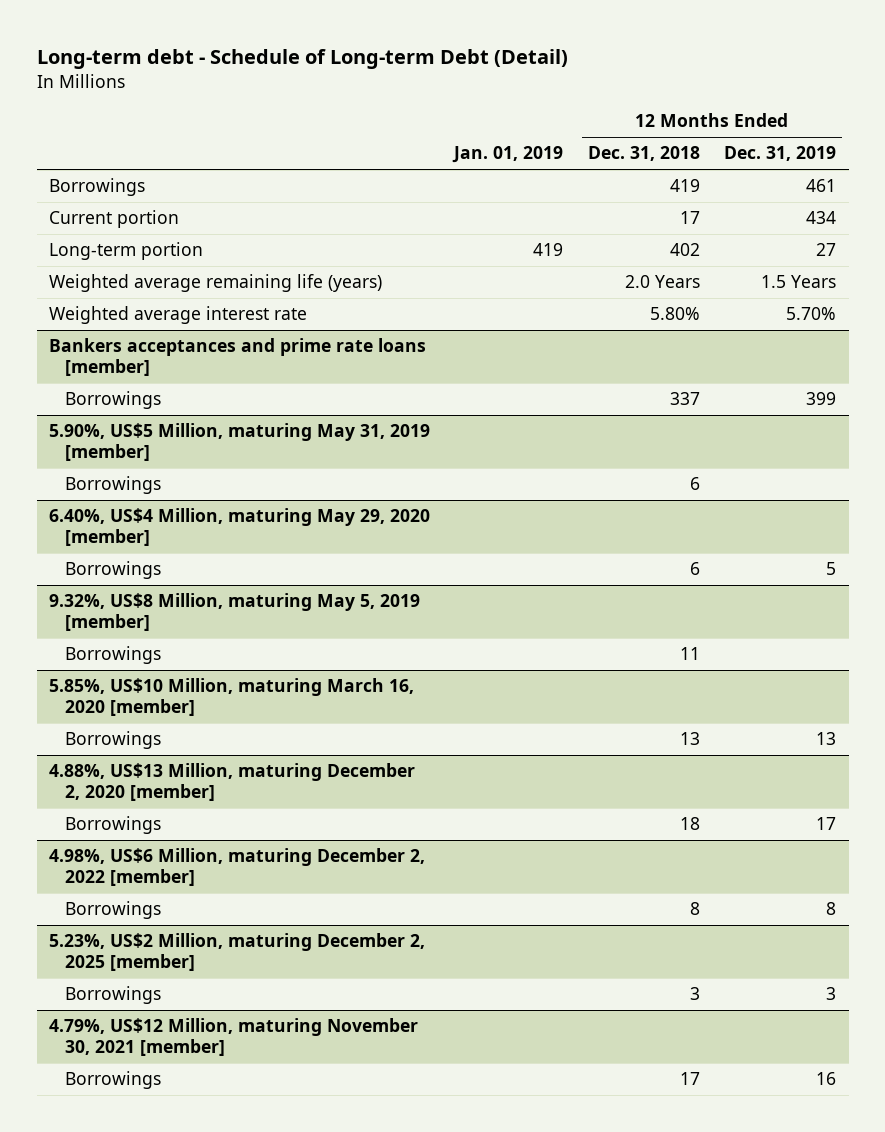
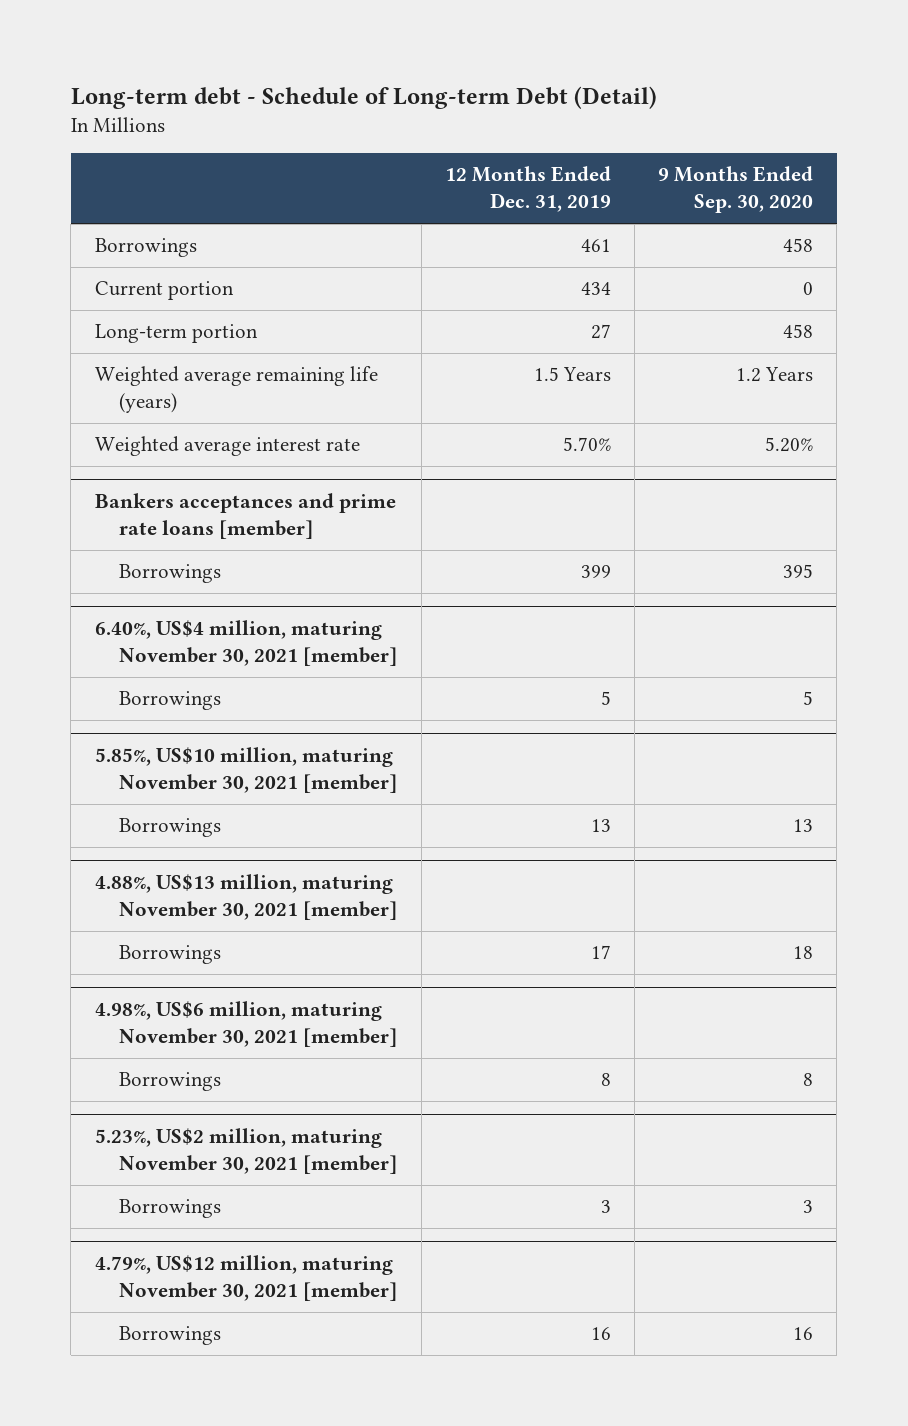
- | Jan. 01, 2019 | 12 Months Ended Dec. 31, 2018 | 12 Months Ended Dec. 31, 2019
+ | 12 Months Ended Dec. 31, 2019 | 9 Months Ended Sep. 30, 2020
- 5.90%, US$5 Million, maturing May 31, 2019 [member]
- Borrowings | | 6 |
- 6.40%, US$4 Million, maturing May 29, 2020 [member]
+ 6.40%, US$4 million, maturing November 30, 2021 [member]
- 9.32%, US$8 Million, maturing May 5, 2019 [member]
- Borrowings | | 11 |
- 5.85%, US$10 Million, maturing March 16, 2020 [member]
+ 5.85%, US$10 million, maturing November 30, 2021 [member]
- 4.88%, US$13 Million, maturing December 2, 2020 [member]
+ 4.88%, US$13 million, maturing November 30, 2021 [member]
- 4.98%, US$6 Million, maturing December 2, 2022 [member]
+ 4.98%, US$6 million, maturing November 30, 2021 [member]
- 5.23%, US$2 Million, maturing December 2, 2025 [member]
+ 5.23%, US$2 million, maturing November 30, 2021 [member]
- 4.79%, US$12 Million, maturing November 30, 2021 [member]
+ 4.79%, US$12 million, maturing November 30, 2021 [member]

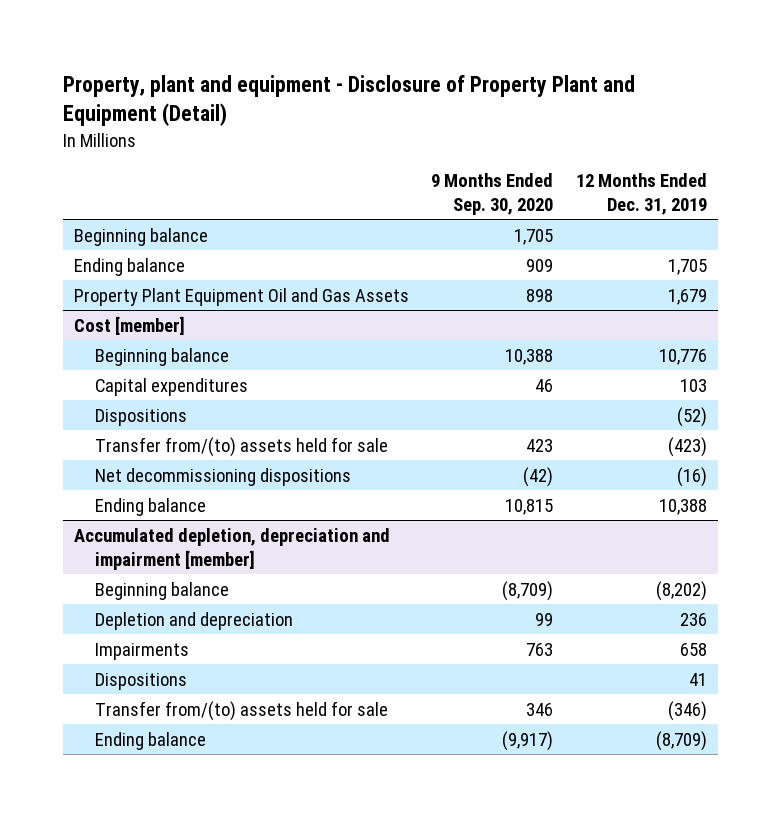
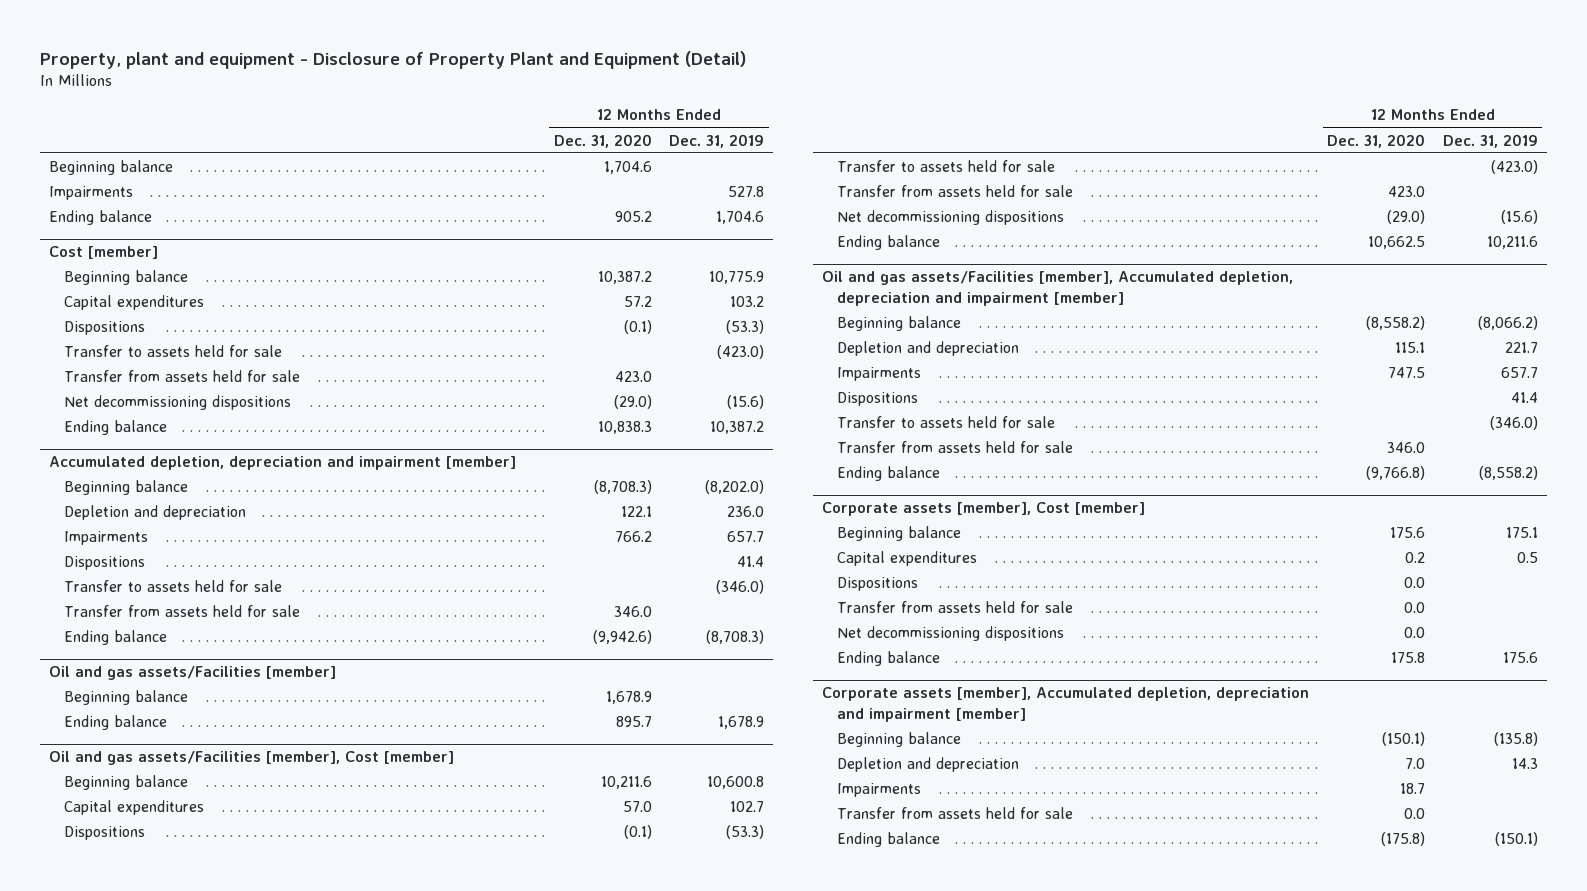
- | 9 Months Ended Sep. 30, 2020 | 12 Months Ended Dec. 31, 2019
+ | 12 Months Ended Dec. 31, 2020 | 12 Months Ended Dec. 31, 2019
- Ending balance | 909 | 1,705
- Property Plant Equipment Oil and Gas Assets | 898 | 1,679
+ Impairments | | 527.8
+ Ending balance | 905.2 | 1,704.6
@ Cost [member]
- Beginning balance | 10,388 | 10,776
- Capital expenditures | 46 | 103
- Dispositions | | (52)
- Transfer from/(to) assets held for sale | 423 | (423)
- Net decommissioning dispositions | (42) | (16)
- Ending balance | 10,815 | 10,388
+ Beginning balance | 10,387.2 | 10,775.9
+ Capital expenditures | 57.2 | 103.2
+ Dispositions | (0.1) | (53.3)
+ Transfer to assets held for sale | | (423.0)
+ Transfer from assets held for sale | 423.0 |
+ Net decommissioning dispositions | (29.0) | (15.6)
+ Ending balance | 10,838.3 | 10,387.2
@ Accumulated depletion, depreciation and impairment [member]
- Beginning balance | (8,709) | (8,202)
- Depletion and depreciation | 99 | 236
- Impairments | 763 | 658
- Dispositions | | 41
- Transfer from/(to) assets held for sale | 346 | (346)
- Ending balance | (9,917) | (8,709)
+ Beginning balance | (8,708.3) | (8,202.0)
+ Depletion and depreciation | 122.1 | 236.0
+ Impairments | 766.2 | 657.7
+ Dispositions | | 41.4
+ Transfer to assets held for sale | | (346.0)
+ Transfer from assets held for sale | 346.0 |
+ Ending balance | (9,942.6) | (8,708.3)
+ Oil and gas assets/Facilities [member]
+ Beginning balance | 1,678.9 |
+ Ending balance | 895.7 | 1,678.9
+ Oil and gas assets/Facilities [member], Cost [member]
+ Beginning balance | 10,211.6 | 10,600.8
+ Capital expenditures | 57.0 | 102.7
+ Dispositions | (0.1) | (53.3)
+ Transfer to assets held for sale | | (423.0)
+ Transfer from assets held for sale | 423.0 |
+ Net decommissioning dispositions | (29.0) | (15.6)
+ Ending balance | 10,662.5 | 10,211.6
+ Oil and gas assets/Facilities [member], Accumulated depletion, depreciation and impairment [member]
+ Beginning balance | (8,558.2) | (8,066.2)
+ Depletion and depreciation | 115.1 | 221.7
+ Impairments | 747.5 | 657.7
+ Dispositions | | 41.4
+ Transfer to assets held for sale | | (346.0)
+ Transfer from assets held for sale | 346.0 |
+ Ending balance | (9,766.8) | (8,558.2)
+ Corporate assets [member], Cost [member]
+ Beginning balance | 175.6 | 175.1
+ Capital expenditures | 0.2 | 0.5
+ Dispositions | 0.0 |
+ Transfer from assets held for sale | 0.0 |
+ Net decommissioning dispositions | 0.0 |
+ Ending balance | 175.8 | 175.6
+ Corporate assets [member], Accumulated depletion, depreciation and impairment [member]
+ Beginning balance | (150.1) | (135.8)
+ Depletion and depreciation | 7.0 | 14.3
+ Impairments | 18.7 |
+ Transfer from assets held for sale | 0.0 |
+ Ending balance | (175.8) | (150.1)

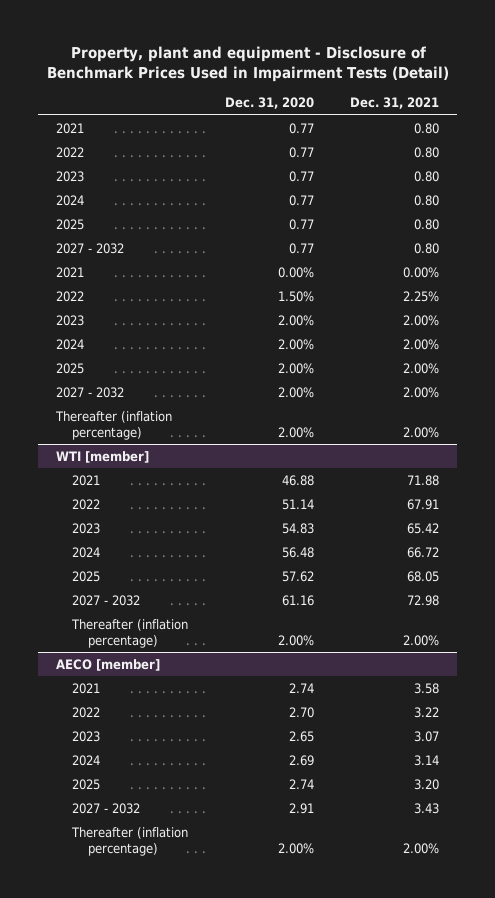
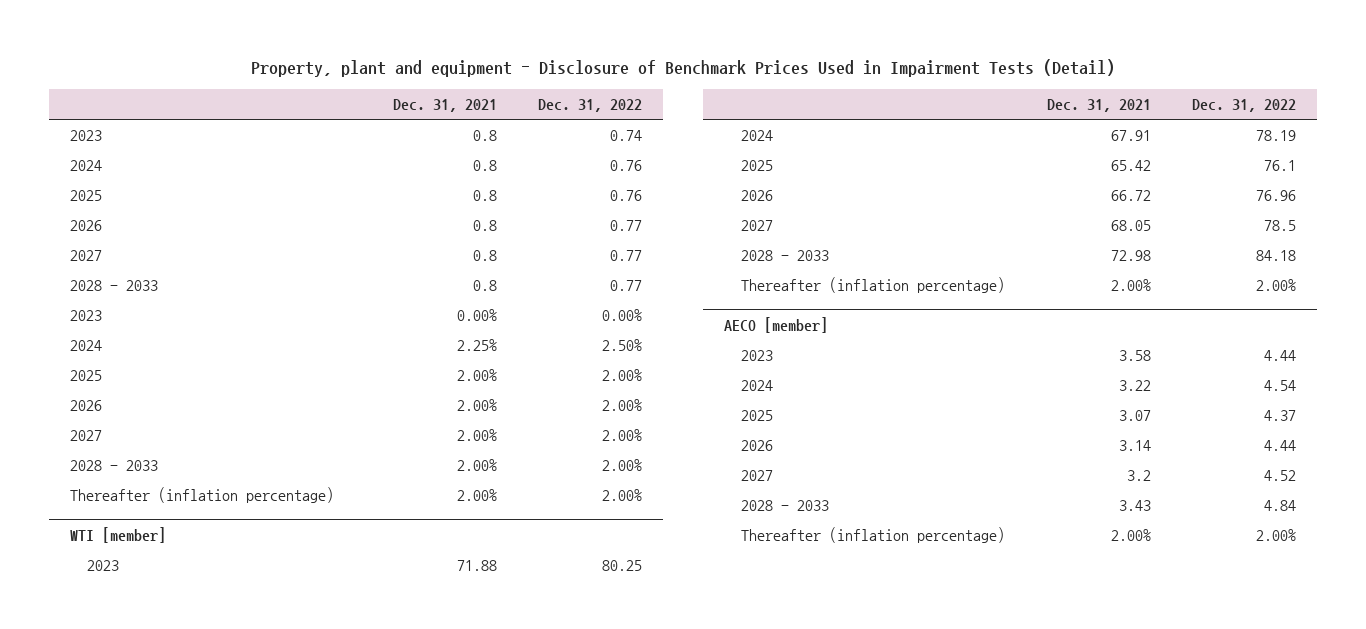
- | Dec. 31, 2020 | Dec. 31, 2021
+ | Dec. 31, 2021 | Dec. 31, 2022
- 2021 | 0.77 | 0.80
- 2022 | 0.77 | 0.80
- 2023 | 0.77 | 0.80
- 2024 | 0.77 | 0.80
- 2025 | 0.77 | 0.80
- 2027 - 2032 | 0.77 | 0.80
- 2021 | 0.00% | 0.00%
- 2022 | 1.50% | 2.25%
- 2023 | 2.00% | 2.00%
- 2024 | 2.00% | 2.00%
+ 2023 | 0.8 | 0.74
+ 2024 | 0.8 | 0.76
+ 2025 | 0.8 | 0.76
+ 2026 | 0.8 | 0.77
+ 2027 | 0.8 | 0.77
+ 2028 - 2033 | 0.8 | 0.77
+ 2023 | 0.00% | 0.00%
+ 2024 | 2.25% | 2.50%
- 2027 - 2032 | 2.00% | 2.00%
+ 2026 | 2.00% | 2.00%
+ 2027 | 2.00% | 2.00%
+ 2028 - 2033 | 2.00% | 2.00%
@ WTI [member]
- 2021 | 46.88 | 71.88
- 2022 | 51.14 | 67.91
- 2023 | 54.83 | 65.42
- 2024 | 56.48 | 66.72
- 2025 | 57.62 | 68.05
- 2027 - 2032 | 61.16 | 72.98
+ 2023 | 71.88 | 80.25
+ 2024 | 67.91 | 78.19
+ 2025 | 65.42 | 76.1
+ 2026 | 66.72 | 76.96
+ 2027 | 68.05 | 78.5
+ 2028 - 2033 | 72.98 | 84.18
@ AECO [member]
- 2021 | 2.74 | 3.58
- 2022 | 2.70 | 3.22
- 2023 | 2.65 | 3.07
- 2024 | 2.69 | 3.14
- 2025 | 2.74 | 3.20
- 2027 - 2032 | 2.91 | 3.43
+ 2023 | 3.58 | 4.44
+ 2024 | 3.22 | 4.54
+ 2025 | 3.07 | 4.37
+ 2026 | 3.14 | 4.44
+ 2027 | 3.2 | 4.52
+ 2028 - 2033 | 3.43 | 4.84

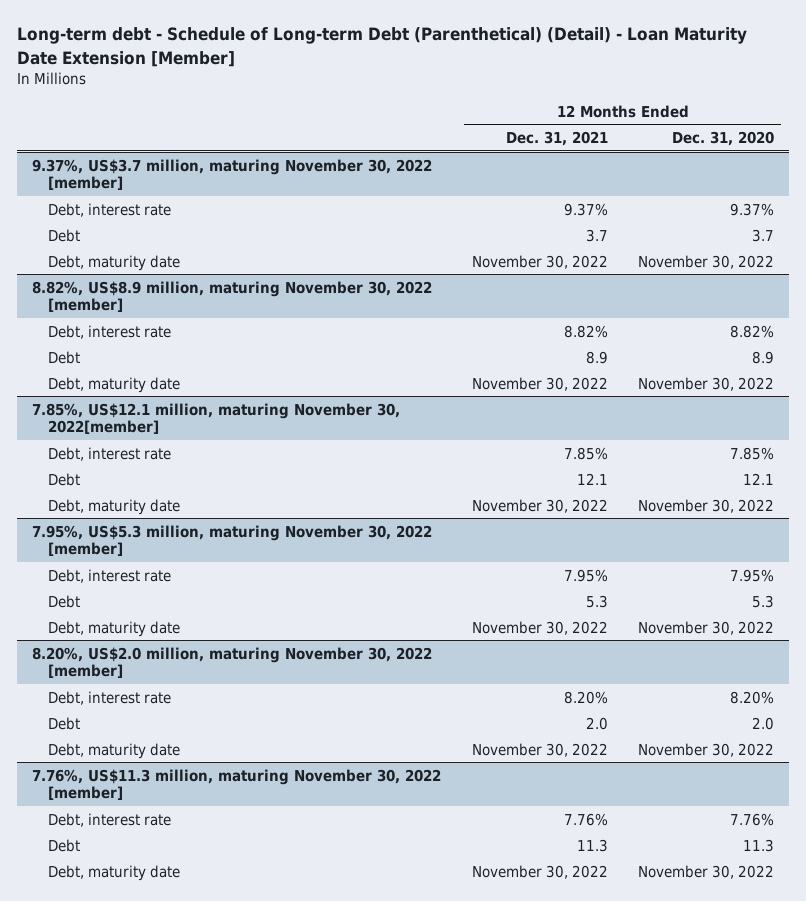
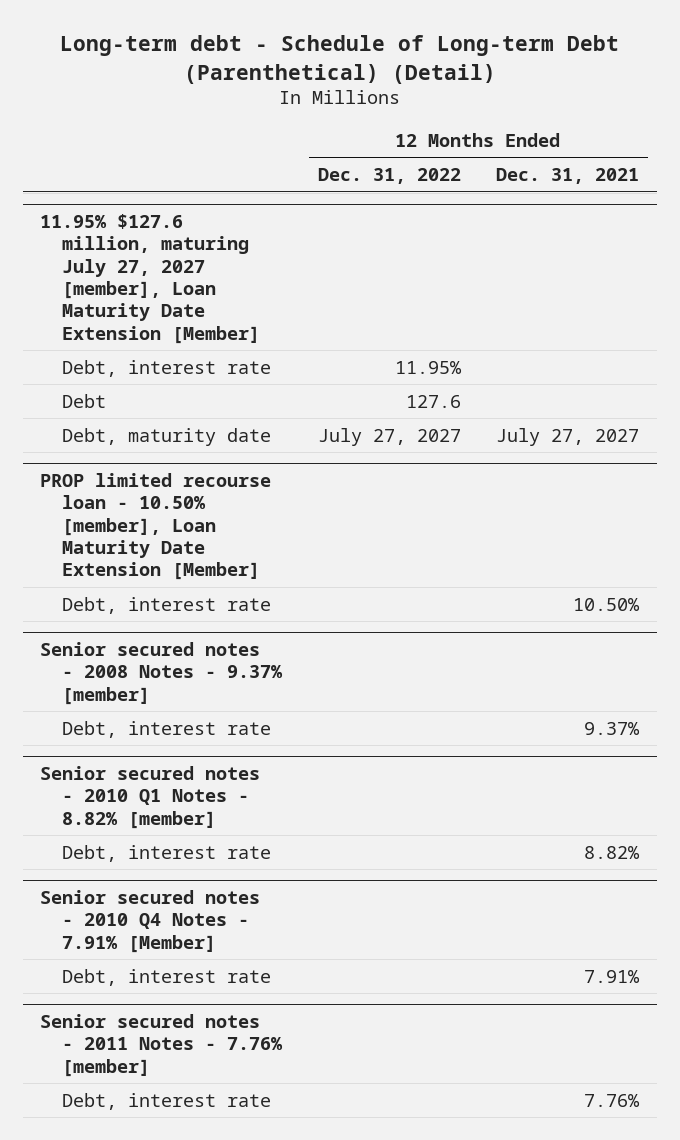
- Long-term debt - Schedule of Long-term Debt (Parenthetical) (Detail) - Loan Maturity Date Extension [Member]
+ Long-term debt - Schedule of Long-term Debt (Parenthetical) (Detail)
- | 12 Months Ended Dec. 31, 2021 | 12 Months Ended Dec. 31, 2020
+ | 12 Months Ended Dec. 31, 2022 | 12 Months Ended Dec. 31, 2021
- 9.37%, US$3.7 million, maturing November 30, 2022 [member]
+ 11.95% $127.6 million, maturing July 27, 2027 [member], Loan Maturity Date Extension [Member]
+ Debt, interest rate | 11.95% |
+ Debt | 127.6 |
+ Debt, maturity date | July 27, 2027 | July 27, 2027
+ PROP limited recourse loan - 10.50% [member], Loan Maturity Date Extension [Member]
+ Debt, interest rate | | 10.50%
+ Senior secured notes - 2008 Notes - 9.37% [member]
- Debt | 3.7 | 3.7
- Debt, maturity date | November 30, 2022 | November 30, 2022
- 8.82%, US$8.9 million, maturing November 30, 2022 [member]
+ Senior secured notes - 2010 Q1 Notes - 8.82% [member]
- Debt | 8.9 | 8.9
- Debt, maturity date | November 30, 2022 | November 30, 2022
- 7.85%, US$12.1 million, maturing November 30, 2022[member]
- Debt, interest rate | 7.85% | 7.85%
- Debt | 12.1 | 12.1
- Debt, maturity date | November 30, 2022 | November 30, 2022
- 7.95%, US$5.3 million, maturing November 30, 2022 [member]
- Debt, interest rate | 7.95% | 7.95%
- Debt | 5.3 | 5.3
- Debt, maturity date | November 30, 2022 | November 30, 2022
- 8.20%, US$2.0 million, maturing November 30, 2022 [member]
- Debt, interest rate | 8.20% | 8.20%
- Debt | 2.0 | 2.0
- Debt, maturity date | November 30, 2022 | November 30, 2022
- 7.76%, US$11.3 million, maturing November 30, 2022 [member]
+ Senior secured notes - 2010 Q4 Notes - 7.91% [Member]
+ Debt, interest rate | | 7.91%
+ Senior secured notes - 2011 Notes - 7.76% [member]
- Debt | 11.3 | 11.3
- Debt, maturity date | November 30, 2022 | November 30, 2022

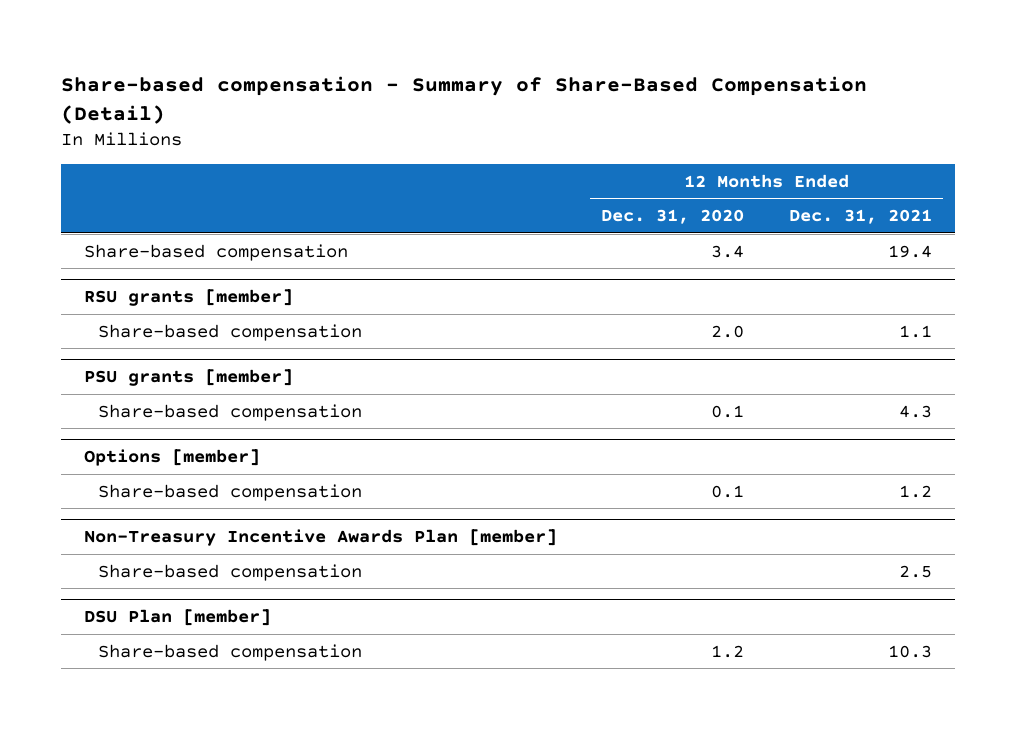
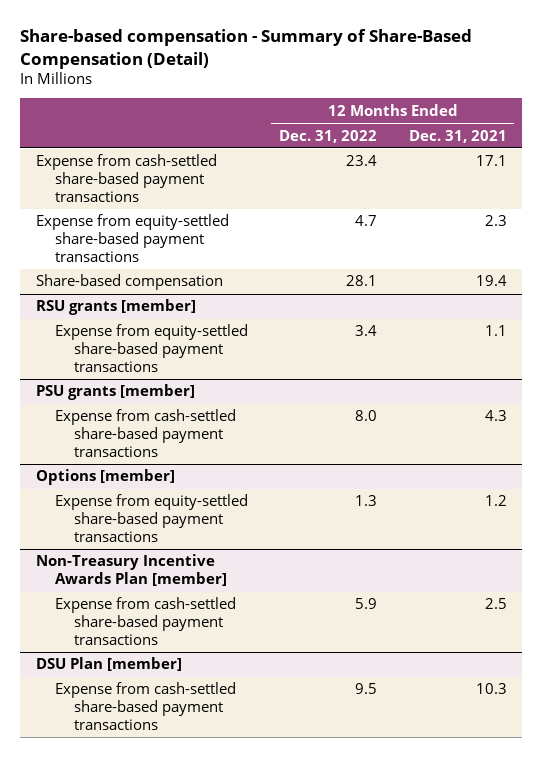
- | 12 Months Ended Dec. 31, 2020 | 12 Months Ended Dec. 31, 2021
+ | 12 Months Ended Dec. 31, 2022 | 12 Months Ended Dec. 31, 2021
+ Expense from cash-settled share-based payment transactions | 23.4 | 17.1
+ Expense from equity-settled share-based payment transactions | 4.7 | 2.3
@ RSU grants [member]
- Share-based compensation | 2.0 | 1.1
+ Expense from equity-settled share-based payment transactions | 3.4 | 1.1
@ PSU grants [member]
- Share-based compensation | 0.1 | 4.3
+ Expense from cash-settled share-based payment transactions | 8.0 | 4.3
@ Options [member]
- Share-based compensation | 0.1 | 1.2
+ Expense from equity-settled share-based payment transactions | 1.3 | 1.2
@ Non-Treasury Incentive Awards Plan [member]
- Share-based compensation | | 2.5
+ Expense from cash-settled share-based payment transactions | 5.9 | 2.5
@ DSU Plan [member]
- Share-based compensation | 1.2 | 10.3
+ Expense from cash-settled share-based payment transactions | 9.5 | 10.3

